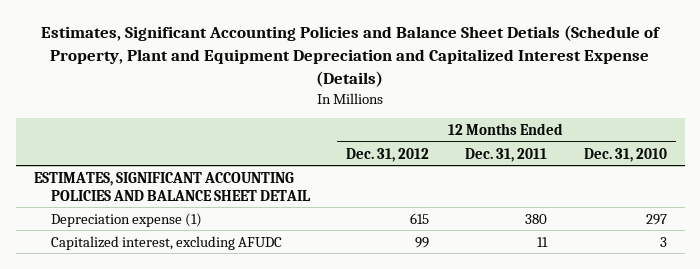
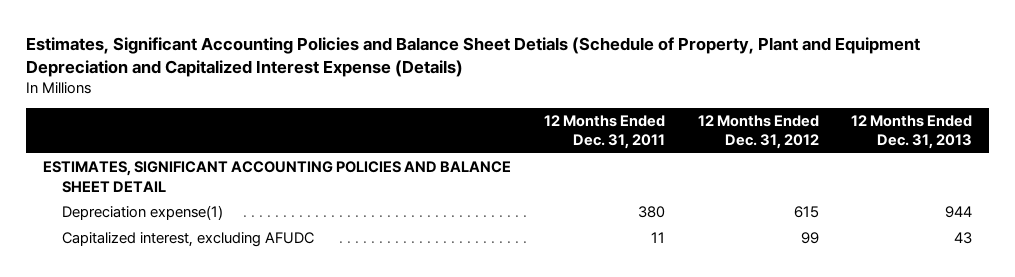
- | 12 Months Ended Dec. 31, 2012 | 12 Months Ended Dec. 31, 2011 | 12 Months Ended Dec. 31, 2010
+ | 12 Months Ended Dec. 31, 2011 | 12 Months Ended Dec. 31, 2012 | 12 Months Ended Dec. 31, 2013
- Depreciation expense (1) | 615 | 380 | 297
+ Depreciation expense(1) | 380 | 615 | 944

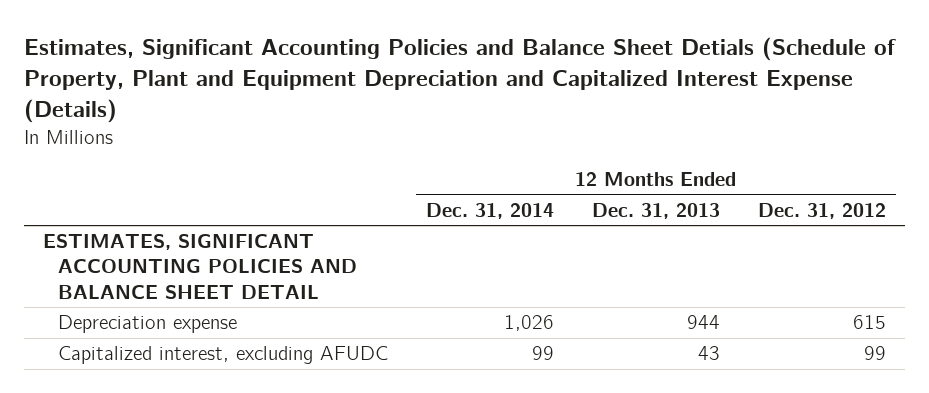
- | 12 Months Ended Dec. 31, 2011 | 12 Months Ended Dec. 31, 2012 | 12 Months Ended Dec. 31, 2013
+ | 12 Months Ended Dec. 31, 2014 | 12 Months Ended Dec. 31, 2013 | 12 Months Ended Dec. 31, 2012
- Depreciation expense(1) | 380 | 615 | 944
+ Depreciation expense | 1,026 | 944 | 615

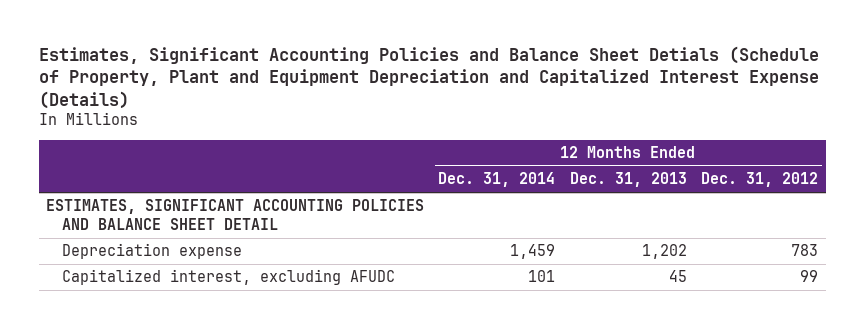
- Depreciation expense | 1,026 | 944 | 615
- Capitalized interest, excluding AFUDC | 99 | 43 | 99
+ Depreciation expense | 1,459 | 1,202 | 783
+ Capitalized interest, excluding AFUDC | 101 | 45 | 99

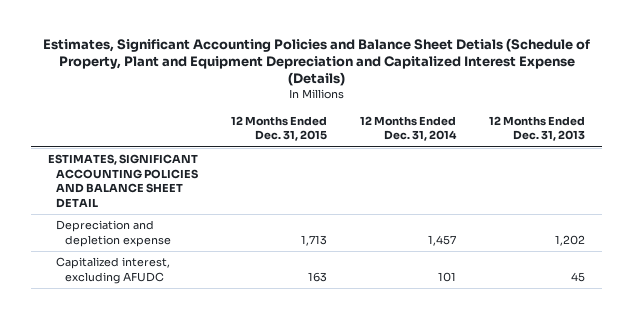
- | 12 Months Ended Dec. 31, 2014 | 12 Months Ended Dec. 31, 2013 | 12 Months Ended Dec. 31, 2012
+ | 12 Months Ended Dec. 31, 2015 | 12 Months Ended Dec. 31, 2014 | 12 Months Ended Dec. 31, 2013
- Depreciation expense | 1,459 | 1,202 | 783
+ Depreciation and depletion expense | 1,713 | 1,457 | 1,202

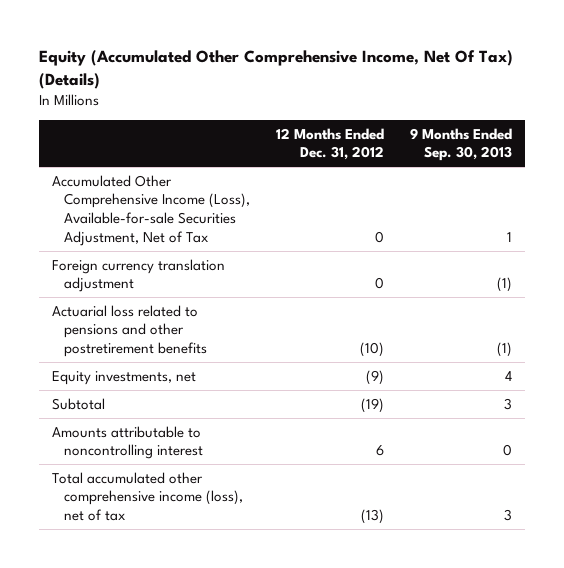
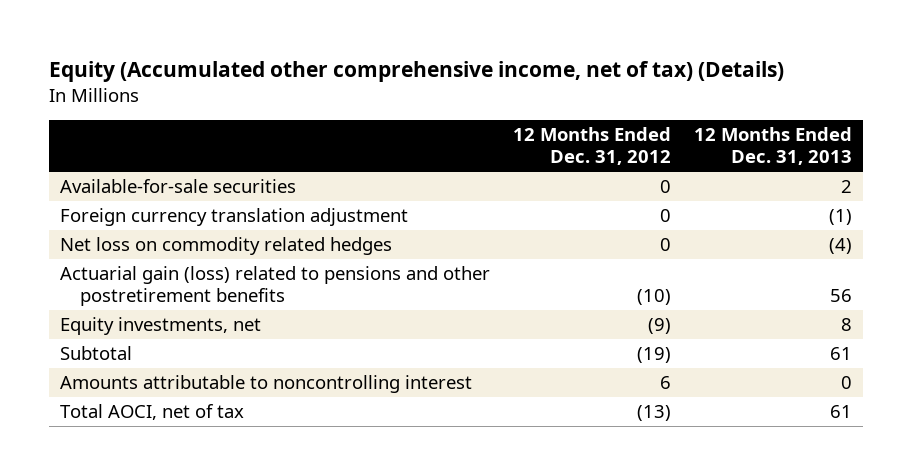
- Equity (Accumulated Other Comprehensive Income, Net Of Tax) (Details)
+ Equity (Accumulated other comprehensive income, net of tax) (Details)
- | 12 Months Ended Dec. 31, 2012 | 9 Months Ended Sep. 30, 2013
+ | 12 Months Ended Dec. 31, 2012 | 12 Months Ended Dec. 31, 2013
- Accumulated Other Comprehensive Income (Loss), Available-for-sale Securities Adjustment, Net of Tax | 0 | 1
+ Available-for-sale securities | 0 | 2
- Actuarial loss related to pensions and other postretirement benefits | (10) | (1)
+ Net loss on commodity related hedges | 0 | (4)
+ Actuarial gain (loss) related to pensions and other postretirement benefits | (10) | 56
- Total accumulated other comprehensive income (loss), net of tax | (13) | 3
+ Total AOCI, net of tax | (13) | 61

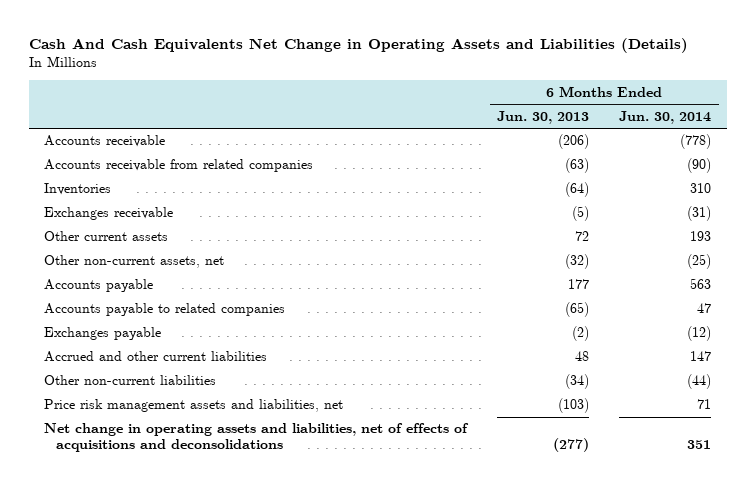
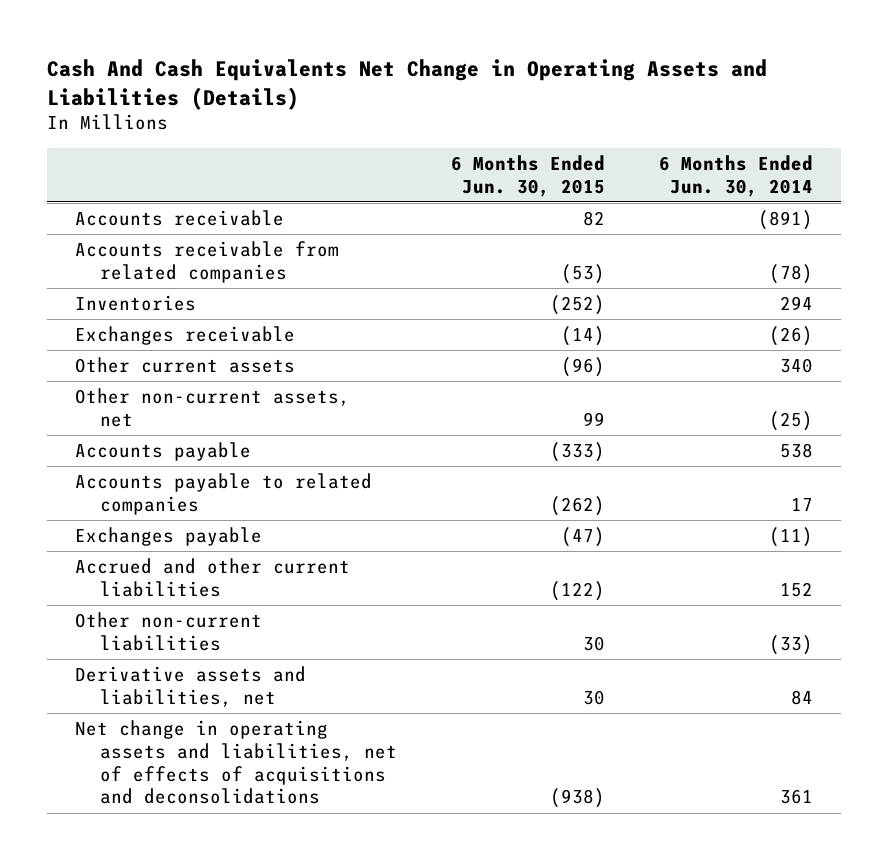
- | 6 Months Ended Jun. 30, 2013 | 6 Months Ended Jun. 30, 2014
+ | 6 Months Ended Jun. 30, 2015 | 6 Months Ended Jun. 30, 2014
- Accounts receivable | (206) | (778)
- Accounts receivable from related companies | (63) | (90)
- Inventories | (64) | 310
- Exchanges receivable | (5) | (31)
- Other current assets | 72 | 193
+ Accounts receivable | 82 | (891)
+ Accounts receivable from related companies | (53) | (78)
+ Inventories | (252) | 294
+ Exchanges receivable | (14) | (26)
+ Other current assets | (96) | 340
- Accounts payable | 177 | 563
- Accounts payable to related companies | (65) | 47
- Exchanges payable | (2) | (12)
- Accrued and other current liabilities | 48 | 147
- Other non-current liabilities | (34) | (44)
- Price risk management assets and liabilities, net | (103) | 71
- Net change in operating assets and liabilities, net of effects of acquisitions and deconsolidations | (277) | 351
+ Accounts payable | (333) | 538
+ Accounts payable to related companies | (262) | 17
+ Exchanges payable | (47) | (11)
+ Accrued and other current liabilities | (122) | 152
+ Other non-current liabilities | 30 | (33)
+ Derivative assets and liabilities, net | 30 | 84
+ Net change in operating assets and liabilities, net of effects of acquisitions and deconsolidations | (938) | 361

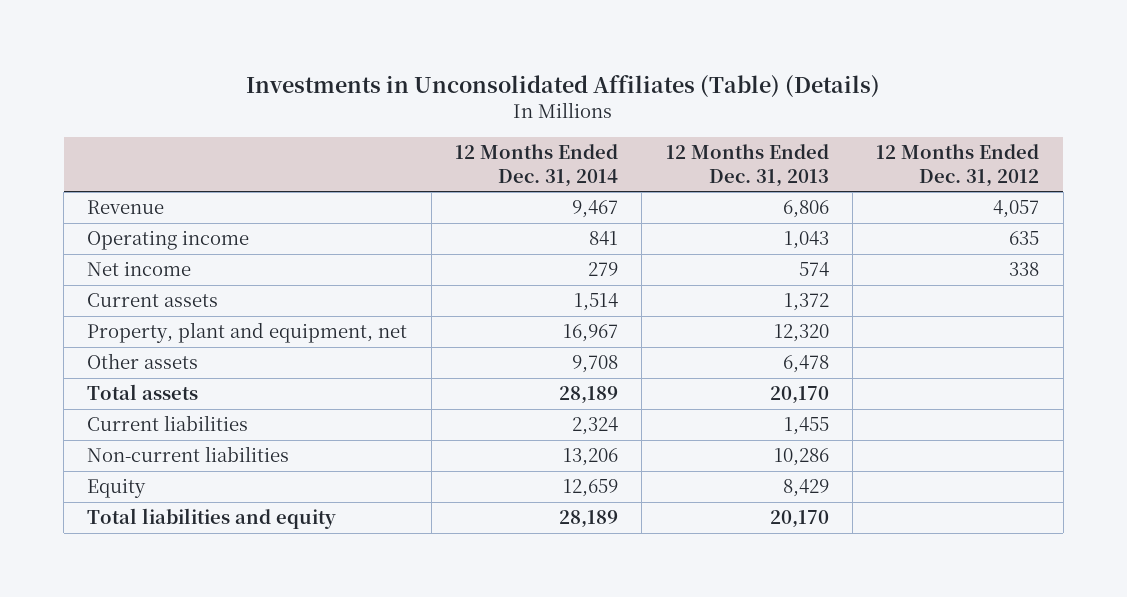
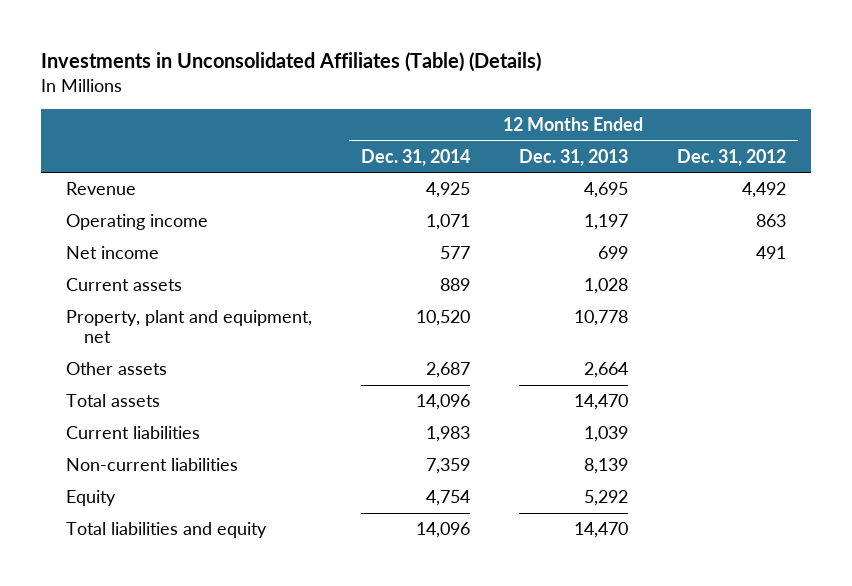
- Revenue | 9,467 | 6,806 | 4,057
- Operating income | 841 | 1,043 | 635
- Net income | 279 | 574 | 338
- Current assets | 1,514 | 1,372 |
- Property, plant and equipment, net | 16,967 | 12,320 |
- Other assets | 9,708 | 6,478 |
- Total assets | 28,189 | 20,170 |
- Current liabilities | 2,324 | 1,455 |
- Non-current liabilities | 13,206 | 10,286 |
- Equity | 12,659 | 8,429 |
- Total liabilities and equity | 28,189 | 20,170 |
+ Revenue | 4,925 | 4,695 | 4,492
+ Operating income | 1,071 | 1,197 | 863
+ Net income | 577 | 699 | 491
+ Current assets | 889 | 1,028 |
+ Property, plant and equipment, net | 10,520 | 10,778 |
+ Other assets | 2,687 | 2,664 |
+ Total assets | 14,096 | 14,470 |
+ Current liabilities | 1,983 | 1,039 |
+ Non-current liabilities | 7,359 | 8,139 |
+ Equity | 4,754 | 5,292 |
+ Total liabilities and equity | 14,096 | 14,470 |

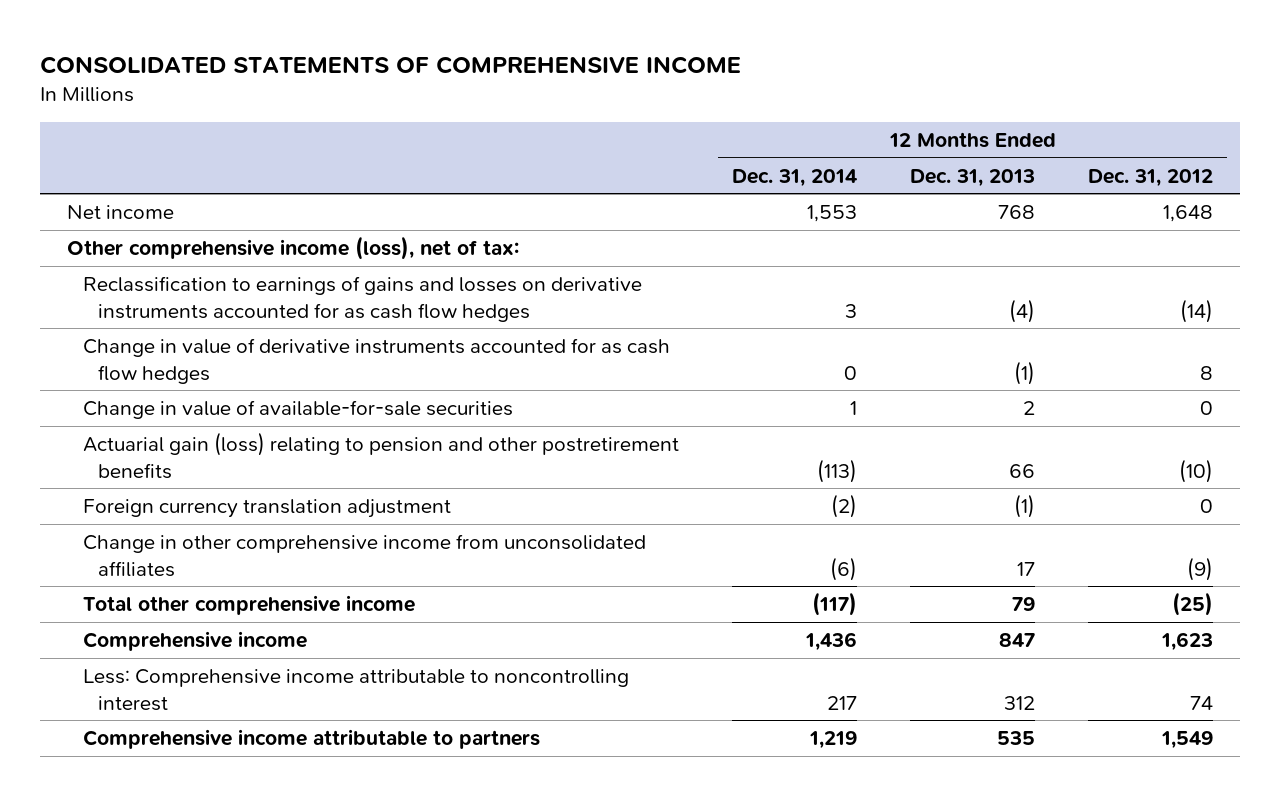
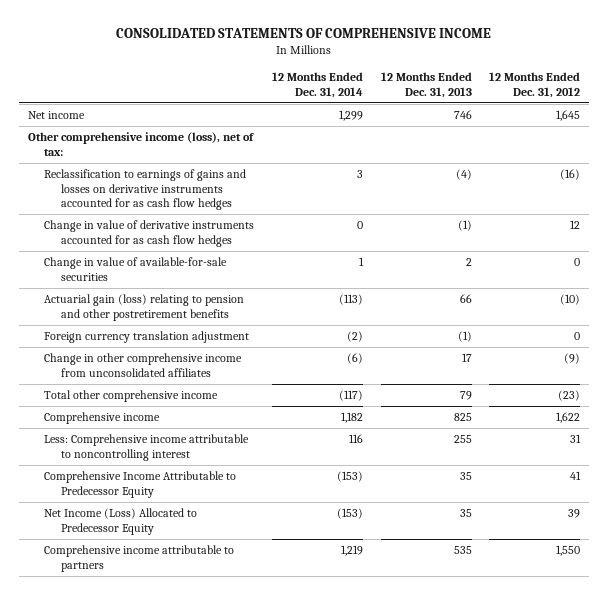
- Net income | 1,553 | 768 | 1,648
+ Net income | 1,299 | 746 | 1,645
- Reclassification to earnings of gains and losses on derivative instruments accounted for as cash flow hedges | 3 | (4) | (14)
- Change in value of derivative instruments accounted for as cash flow hedges | 0 | (1) | 8
+ Reclassification to earnings of gains and losses on derivative instruments accounted for as cash flow hedges | 3 | (4) | (16)
+ Change in value of derivative instruments accounted for as cash flow hedges | 0 | (1) | 12
- Total other comprehensive income | (117) | 79 | (25)
- Comprehensive income | 1,436 | 847 | 1,623
- Less: Comprehensive income attributable to noncontrolling interest | 217 | 312 | 74
- Comprehensive income attributable to partners | 1,219 | 535 | 1,549
+ Total other comprehensive income | (117) | 79 | (23)
+ Comprehensive income | 1,182 | 825 | 1,622
+ Less: Comprehensive income attributable to noncontrolling interest | 116 | 255 | 31
+ Comprehensive Income Attributable to Predecessor Equity | (153) | 35 | 41
+ Net Income (Loss) Allocated to Predecessor Equity | (153) | 35 | 39
+ Comprehensive income attributable to partners | 1,219 | 535 | 1,550

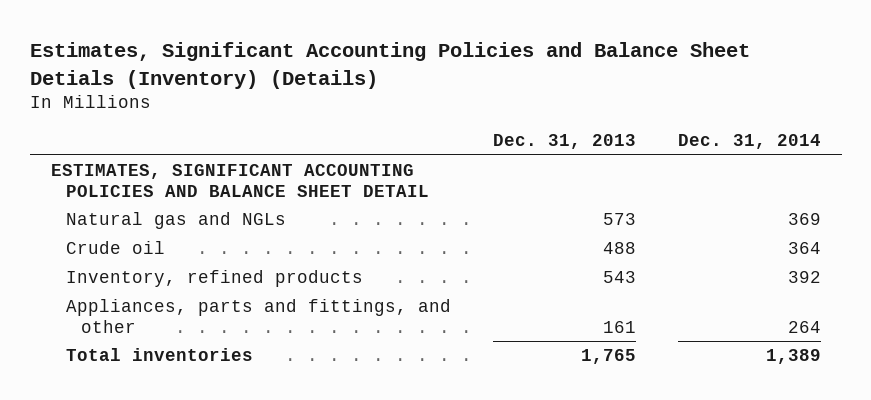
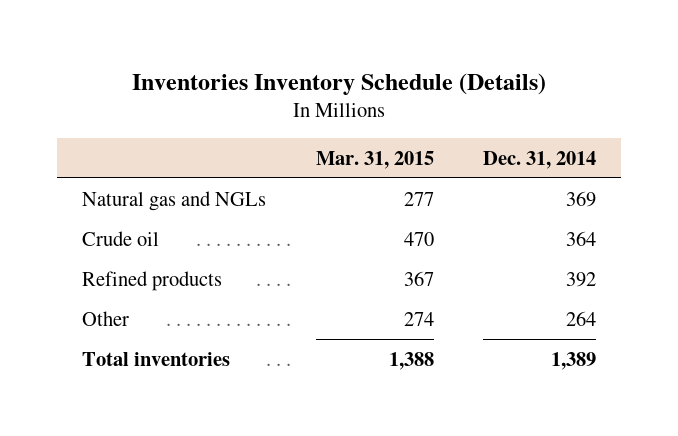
- Estimates, Significant Accounting Policies and Balance Sheet Detials (Inventory) (Details)
+ Inventories Inventory Schedule (Details)
- | Dec. 31, 2013 | Dec. 31, 2014
+ | Mar. 31, 2015 | Dec. 31, 2014
- ESTIMATES, SIGNIFICANT ACCOUNTING POLICIES AND BALANCE SHEET DETAIL
- Inventory, refined products | 543 | 392
- Appliances, parts and fittings, and other | 161 | 264
+ Refined products | 367 | 392
+ Other | 274 | 264

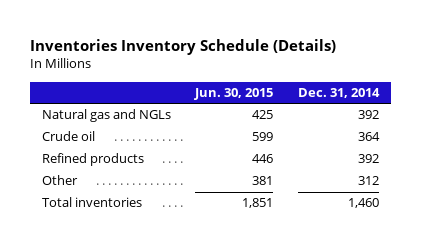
- | Mar. 31, 2015 | Dec. 31, 2014
+ | Jun. 30, 2015 | Dec. 31, 2014
- Natural gas and NGLs | 277 | 369
+ Natural gas and NGLs | 425 | 392
- Other | 274 | 264
- Total inventories | 1,388 | 1,389
+ Other | 381 | 312
+ Total inventories | 1,851 | 1,460

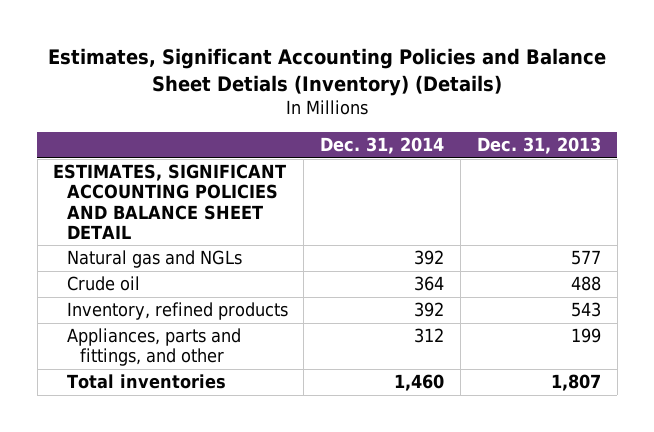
- Inventories Inventory Schedule (Details)
+ Estimates, Significant Accounting Policies and Balance Sheet Detials (Inventory) (Details)
- | Jun. 30, 2015 | Dec. 31, 2014
+ | Dec. 31, 2014 | Dec. 31, 2013
+ ESTIMATES, SIGNIFICANT ACCOUNTING POLICIES AND BALANCE SHEET DETAIL
- Refined products | 446 | 392
- Other | 381 | 312
+ Inventory, refined products | 392 | 543
+ Appliances, parts and fittings, and other | 312 | 199

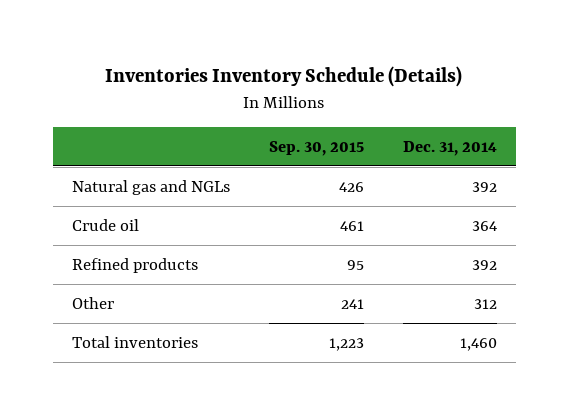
- Estimates, Significant Accounting Policies and Balance Sheet Detials (Inventory) (Details)
+ Inventories Inventory Schedule (Details)
- | Dec. 31, 2014 | Dec. 31, 2013
+ | Sep. 30, 2015 | Dec. 31, 2014
- ESTIMATES, SIGNIFICANT ACCOUNTING POLICIES AND BALANCE SHEET DETAIL
- Inventory, refined products | 392 | 543
- Appliances, parts and fittings, and other | 312 | 199
+ Refined products | 95 | 392
+ Other | 241 | 312

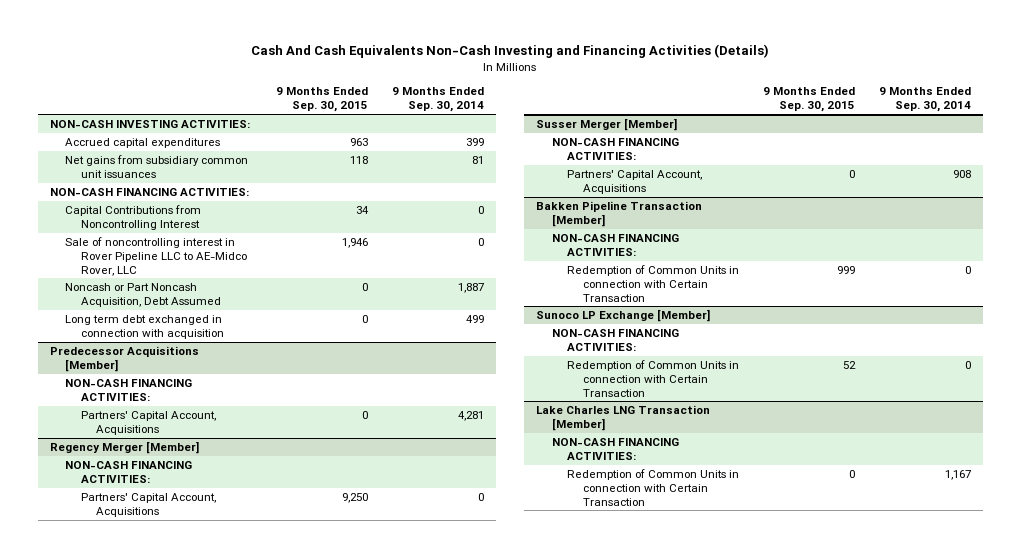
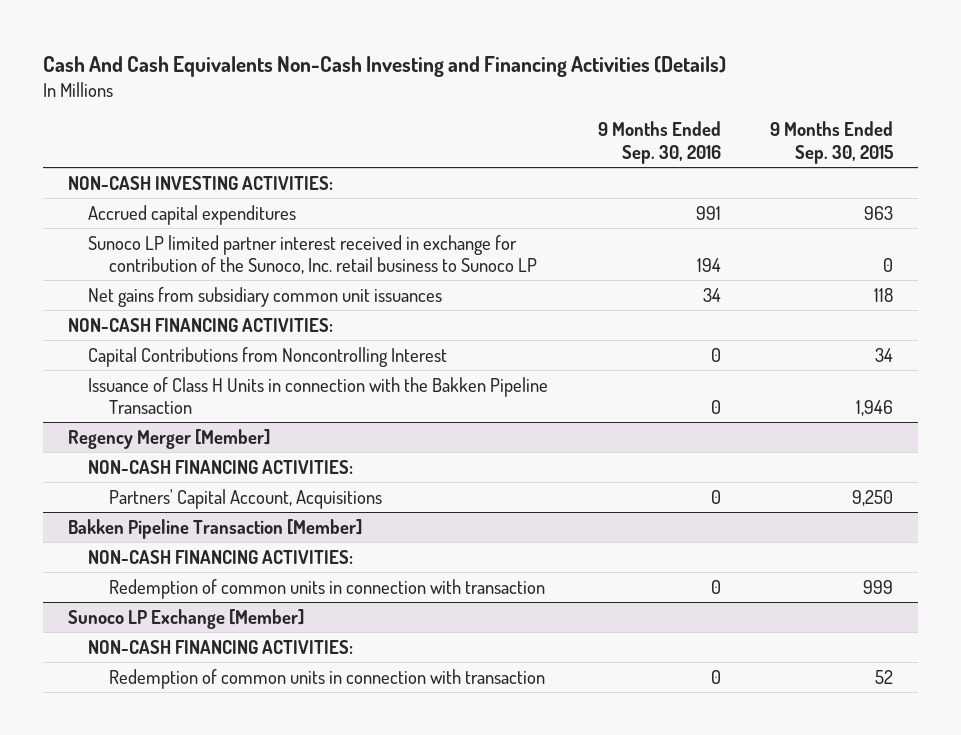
- | 9 Months Ended Sep. 30, 2015 | 9 Months Ended Sep. 30, 2014
+ | 9 Months Ended Sep. 30, 2016 | 9 Months Ended Sep. 30, 2015
+ Sunoco LP limited partner interest received in exchange for contribution of the Sunoco, Inc. retail business to Sunoco LP | 194 | 0
- Sale of noncontrolling interest in Rover Pipeline LLC to AE-Midco Rover, LLC | 1,946 | 0
- Noncash or Part Noncash Acquisition, Debt Assumed | 0 | 1,887
- Long term debt exchanged in connection with acquisition | 0 | 499
- Predecessor Acquisitions [Member]
- NON-CASH FINANCING ACTIVITIES:
- Partners' Capital Account, Acquisitions | 0 | 4,281
+ Issuance of Class H Units in connection with the Bakken Pipeline Transaction | 0 | 1,946
- Susser Merger [Member]
- NON-CASH FINANCING ACTIVITIES:
- Partners' Capital Account, Acquisitions | 0 | 908
@ Bakken Pipeline Transaction [Member]
- Redemption of Common Units in connection with Certain Transaction | 999 | 0
+ Redemption of common units in connection with transaction | 0 | 999
@ Sunoco LP Exchange [Member]
- Redemption of Common Units in connection with Certain Transaction | 52 | 0
- Lake Charles LNG Transaction [Member]
- NON-CASH FINANCING ACTIVITIES:
- Redemption of Common Units in connection with Certain Transaction | 0 | 1,167
@ Sunoco LP Exchange [Member]
+ Redemption of common units in connection with transaction | 0 | 52

